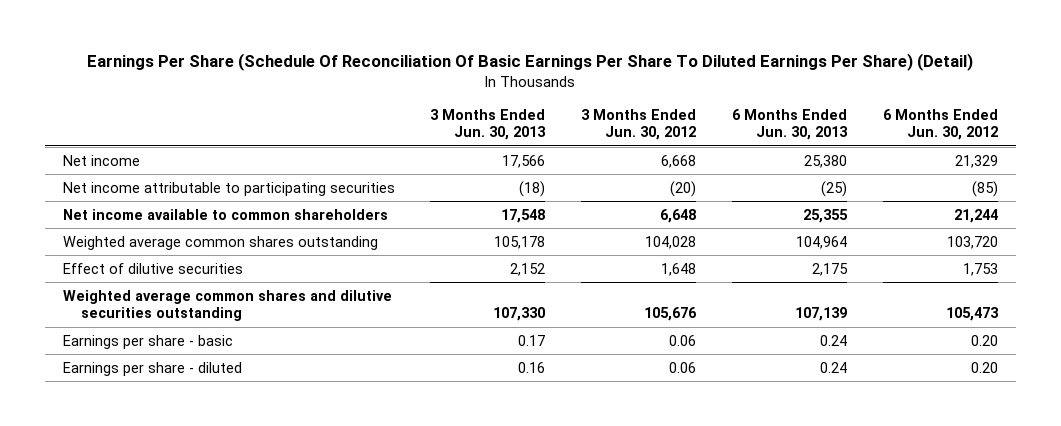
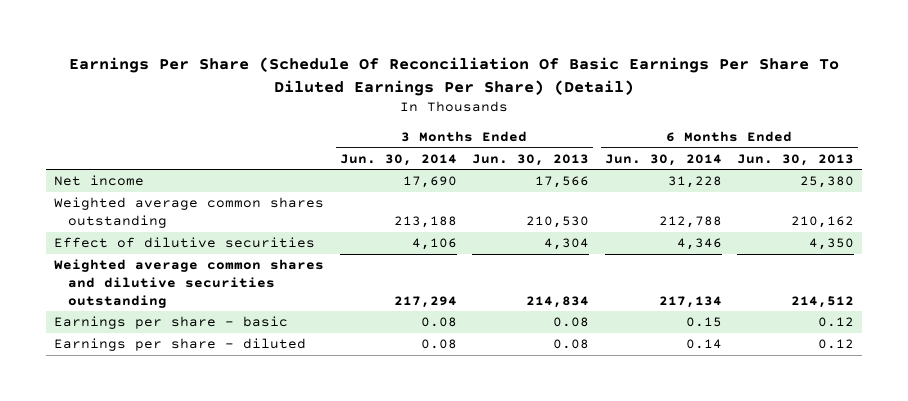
- | 3 Months Ended Jun. 30, 2013 | 3 Months Ended Jun. 30, 2012 | 6 Months Ended Jun. 30, 2013 | 6 Months Ended Jun. 30, 2012
+ | 3 Months Ended Jun. 30, 2014 | 3 Months Ended Jun. 30, 2013 | 6 Months Ended Jun. 30, 2014 | 6 Months Ended Jun. 30, 2013
- Net income attributable to participating securities | (18) | (20) | (25) | (85)
- Net income available to common shareholders | 17,548 | 6,648 | 25,355 | 21,244
- Weighted average common shares outstanding | 105,178 | 104,028 | 104,964 | 103,720
- Effect of dilutive securities | 2,152 | 1,648 | 2,175 | 1,753
- Weighted average common shares and dilutive securities outstanding | 107,330 | 105,676 | 107,139 | 105,473
- Earnings per share - basic | 0.17 | 0.06 | 0.24 | 0.20
- Earnings per share - diluted | 0.16 | 0.06 | 0.24 | 0.20
+ Weighted average common shares outstanding | 213,188 | 210,530 | 212,788 | 210,162
+ Effect of dilutive securities | 4,106 | 4,304 | 4,346 | 4,350
+ Weighted average common shares and dilutive securities outstanding | 217,294 | 214,834 | 217,134 | 214,512
+ Earnings per share - basic | 0.08 | 0.08 | 0.15 | 0.12
+ Earnings per share - diluted | 0.08 | 0.08 | 0.14 | 0.12

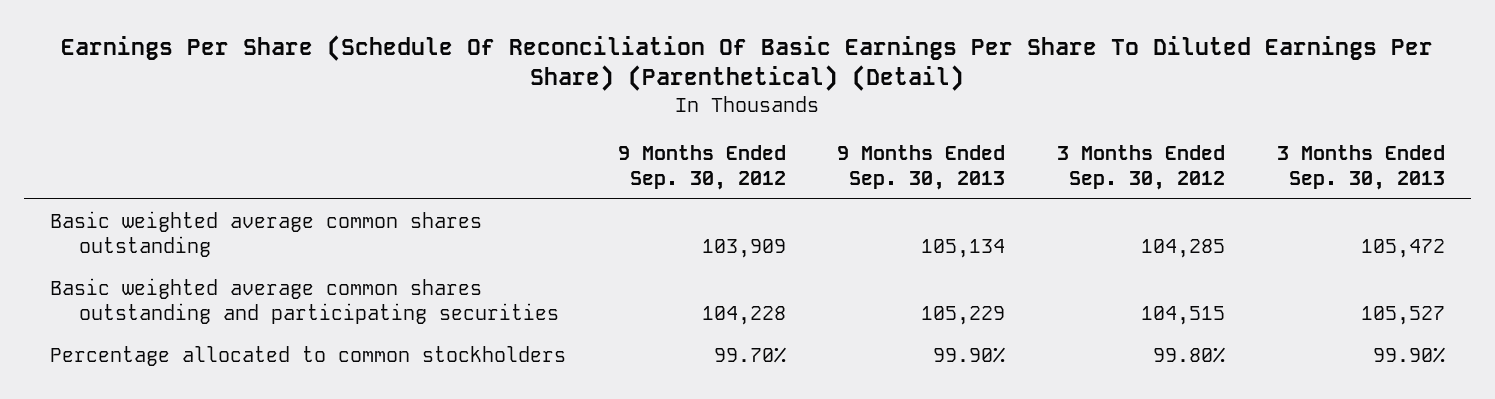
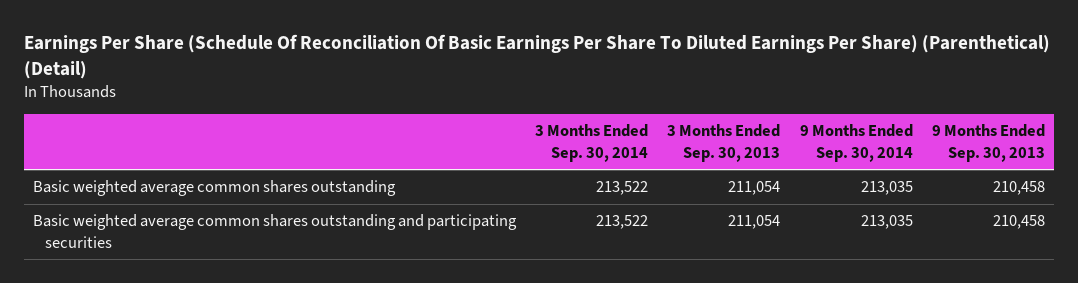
- | 9 Months Ended Sep. 30, 2012 | 9 Months Ended Sep. 30, 2013 | 3 Months Ended Sep. 30, 2012 | 3 Months Ended Sep. 30, 2013
+ | 3 Months Ended Sep. 30, 2014 | 3 Months Ended Sep. 30, 2013 | 9 Months Ended Sep. 30, 2014 | 9 Months Ended Sep. 30, 2013
- Basic weighted average common shares outstanding | 103,909 | 105,134 | 104,285 | 105,472
- Basic weighted average common shares outstanding and participating securities | 104,228 | 105,229 | 104,515 | 105,527
- Percentage allocated to common stockholders | 99.70% | 99.90% | 99.80% | 99.90%
+ Basic weighted average common shares outstanding | 213,522 | 211,054 | 213,035 | 210,458
+ Basic weighted average common shares outstanding and participating securities | 213,522 | 211,054 | 213,035 | 210,458

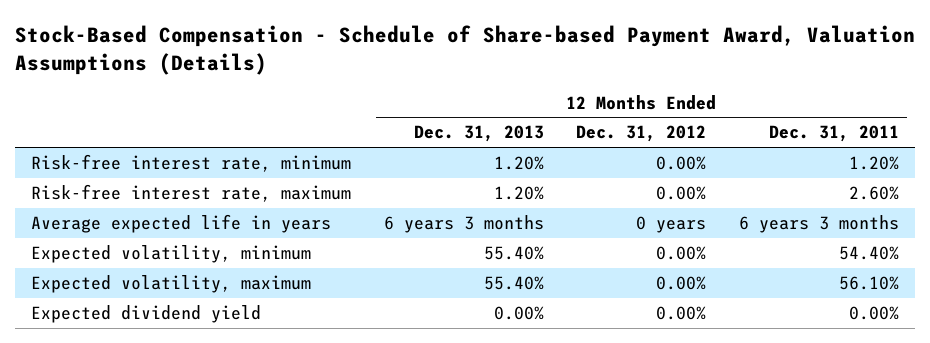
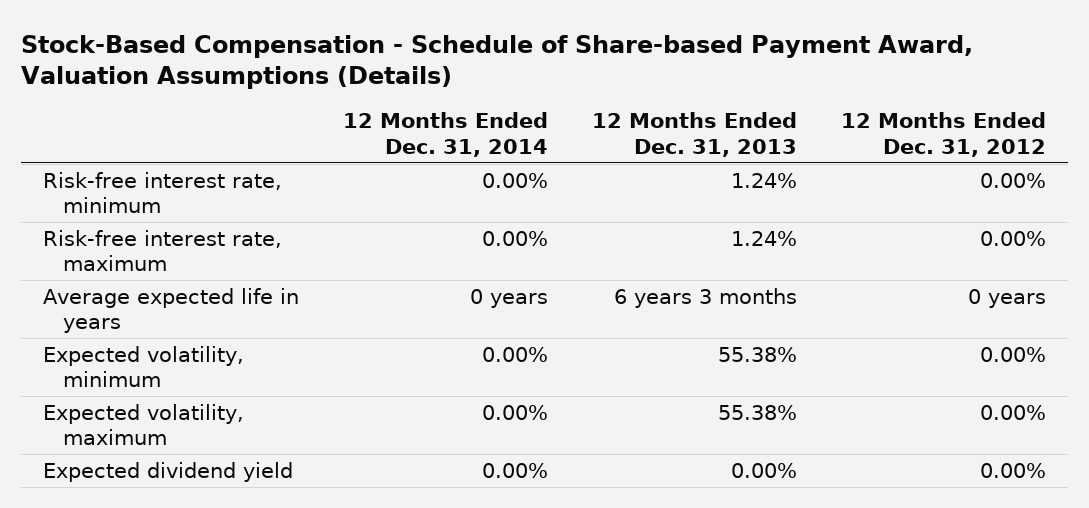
- | 12 Months Ended Dec. 31, 2013 | 12 Months Ended Dec. 31, 2012 | 12 Months Ended Dec. 31, 2011
+ | 12 Months Ended Dec. 31, 2014 | 12 Months Ended Dec. 31, 2013 | 12 Months Ended Dec. 31, 2012
- Risk-free interest rate, minimum | 1.20% | 0.00% | 1.20%
- Risk-free interest rate, maximum | 1.20% | 0.00% | 2.60%
+ Risk-free interest rate, minimum | 0.00% | 1.24% | 0.00%
+ Risk-free interest rate, maximum | 0.00% | 1.24% | 0.00%
- Expected volatility, minimum | 55.40% | 0.00% | 54.40%
- Expected volatility, maximum | 55.40% | 0.00% | 56.10%
+ Expected volatility, minimum | 0.00% | 55.38% | 0.00%
+ Expected volatility, maximum | 0.00% | 55.38% | 0.00%

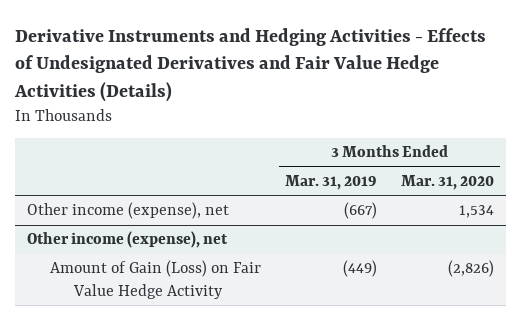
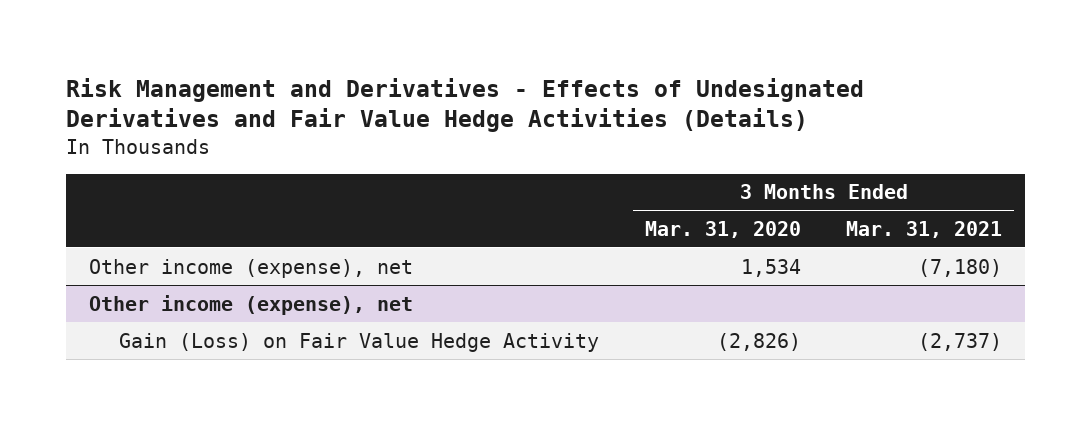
- Derivative Instruments and Hedging Activities - Effects of Undesignated Derivatives and Fair Value Hedge Activities (Details)
+ Risk Management and Derivatives - Effects of Undesignated Derivatives and Fair Value Hedge Activities (Details)
- | 3 Months Ended Mar. 31, 2019 | 3 Months Ended Mar. 31, 2020
+ | 3 Months Ended Mar. 31, 2020 | 3 Months Ended Mar. 31, 2021
@ Other income (expense), net
- Amount of Gain (Loss) on Fair Value Hedge Activity | (449) | (2,826)
+ Gain (Loss) on Fair Value Hedge Activity | (2,826) | (2,737)

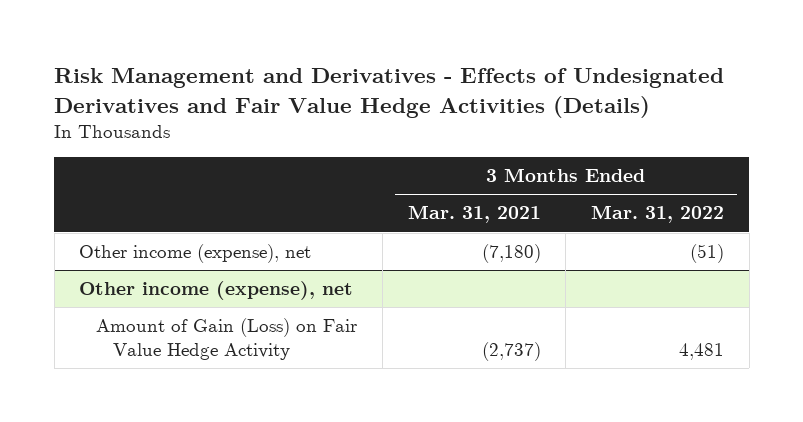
- | 3 Months Ended Mar. 31, 2020 | 3 Months Ended Mar. 31, 2021
+ | 3 Months Ended Mar. 31, 2021 | 3 Months Ended Mar. 31, 2022
@ Other income (expense), net
- Gain (Loss) on Fair Value Hedge Activity | (2,826) | (2,737)
+ Amount of Gain (Loss) on Fair Value Hedge Activity | (2,737) | 4,481

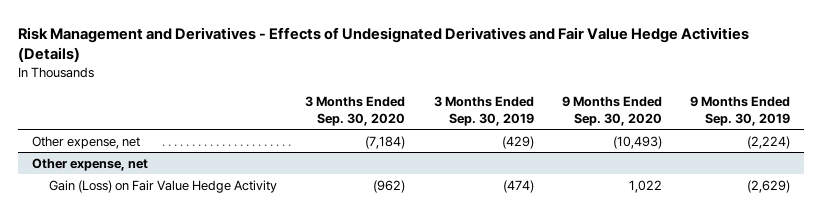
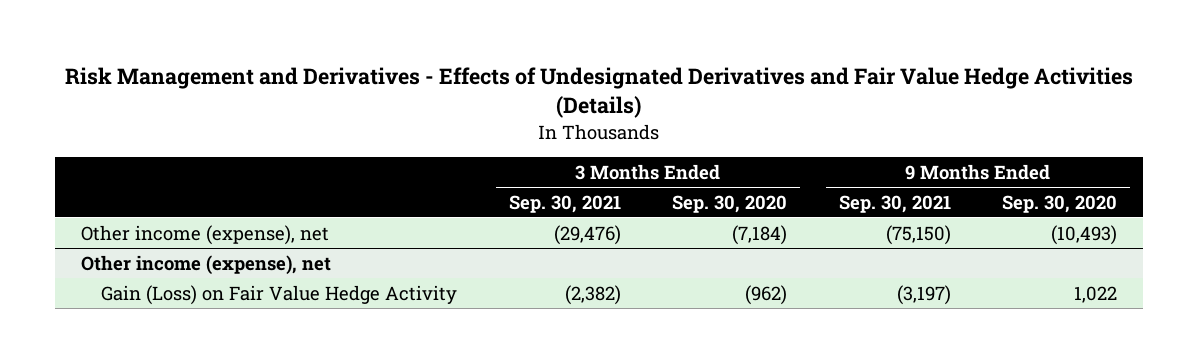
- | 3 Months Ended Sep. 30, 2020 | 3 Months Ended Sep. 30, 2019 | 9 Months Ended Sep. 30, 2020 | 9 Months Ended Sep. 30, 2019
+ | 3 Months Ended Sep. 30, 2021 | 3 Months Ended Sep. 30, 2020 | 9 Months Ended Sep. 30, 2021 | 9 Months Ended Sep. 30, 2020
- Other expense, net | (7,184) | (429) | (10,493) | (2,224)
- Other expense, net
+ Other income (expense), net | (29,476) | (7,184) | (75,150) | (10,493)
+ Other income (expense), net

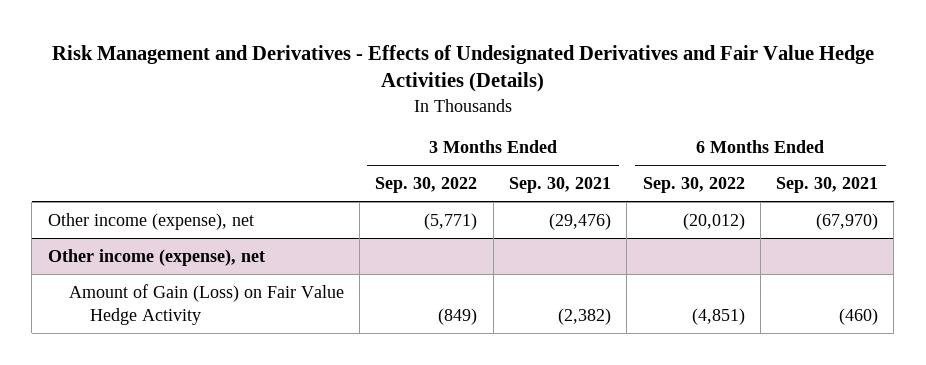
- | 3 Months Ended Sep. 30, 2021 | 3 Months Ended Sep. 30, 2020 | 9 Months Ended Sep. 30, 2021 | 9 Months Ended Sep. 30, 2020
+ | 3 Months Ended Sep. 30, 2022 | 3 Months Ended Sep. 30, 2021 | 6 Months Ended Sep. 30, 2022 | 6 Months Ended Sep. 30, 2021
@ Other income (expense), net
- Gain (Loss) on Fair Value Hedge Activity | (2,382) | (962) | (3,197) | 1,022
+ Amount of Gain (Loss) on Fair Value Hedge Activity | (849) | (2,382) | (4,851) | (460)

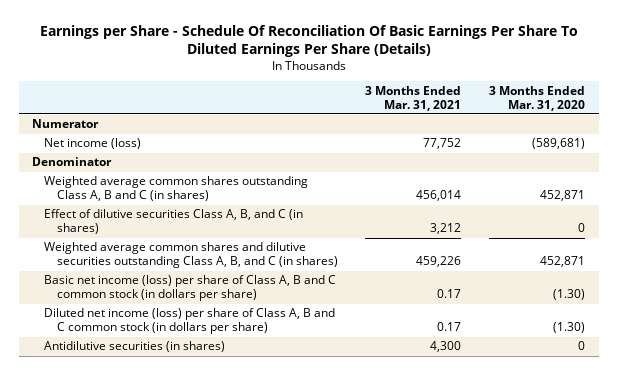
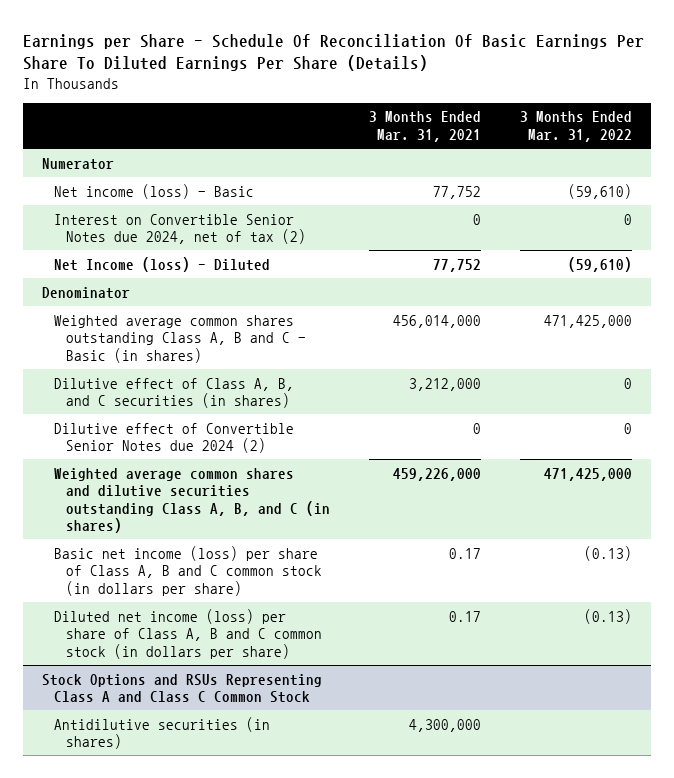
- | 3 Months Ended Mar. 31, 2021 | 3 Months Ended Mar. 31, 2020
+ | 3 Months Ended Mar. 31, 2021 | 3 Months Ended Mar. 31, 2022
- Net income (loss) | 77,752 | (589,681)
+ Net income (loss) - Basic | 77,752 | (59,610)
+ Interest on Convertible Senior Notes due 2024, net of tax (2) | 0 | 0
+ Net Income (loss) - Diluted | 77,752 | (59,610)
- Weighted average common shares outstanding Class A, B and C (in shares) | 456,014 | 452,871
- Effect of dilutive securities Class A, B, and C (in shares) | 3,212 | 0
- Weighted average common shares and dilutive securities outstanding Class A, B, and C (in shares) | 459,226 | 452,871
+ Weighted average common shares outstanding Class A, B and C - Basic (in shares) | 456,014,000 | 471,425,000
+ Dilutive effect of Class A, B, and C securities (in shares) | 3,212,000 | 0
+ Dilutive effect of Convertible Senior Notes due 2024 (2) | 0 | 0
+ Weighted average common shares and dilutive securities outstanding Class A, B, and C (in shares) | 459,226,000 | 471,425,000
- Antidilutive securities (in shares) | 4,300 | 0
+ Stock Options and RSUs Representing Class A and Class C Common Stock
+ Antidilutive securities (in shares) | 4,300,000 |

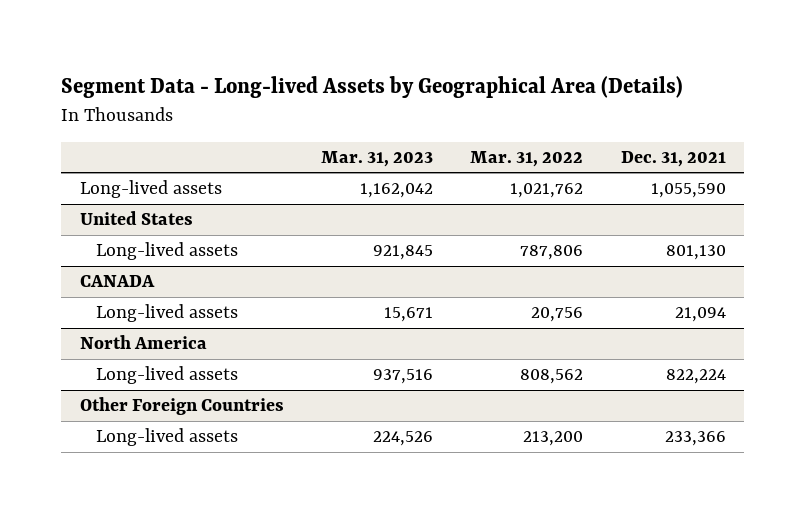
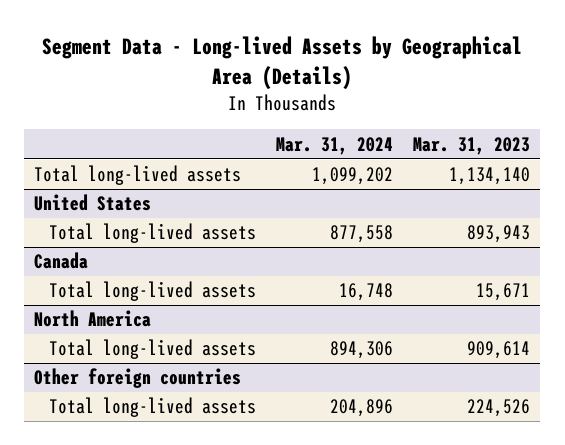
- | Mar. 31, 2023 | Mar. 31, 2022 | Dec. 31, 2021
+ | Mar. 31, 2024 | Mar. 31, 2023
- Long-lived assets | 1,162,042 | 1,021,762 | 1,055,590
+ Total long-lived assets | 1,099,202 | 1,134,140
@ United States
- Long-lived assets | 921,845 | 787,806 | 801,130
- CANADA
- Long-lived assets | 15,671 | 20,756 | 21,094
@ United States
+ Total long-lived assets | 877,558 | 893,943
+ Canada
+ Total long-lived assets | 16,748 | 15,671
@ North America
- Long-lived assets | 937,516 | 808,562 | 822,224
- Other Foreign Countries
- Long-lived assets | 224,526 | 213,200 | 233,366
@ North America
+ Total long-lived assets | 894,306 | 909,614
+ Other foreign countries
+ Total long-lived assets | 204,896 | 224,526

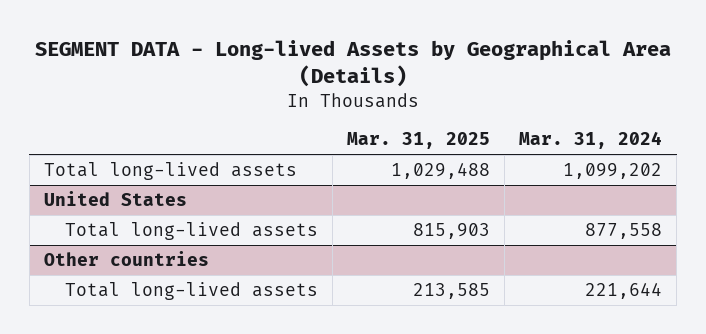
- Segment Data - Long-lived Assets by Geographical Area (Details)
+ SEGMENT DATA - Long-lived Assets by Geographical Area (Details)
- | Mar. 31, 2024 | Mar. 31, 2023
+ | Mar. 31, 2025 | Mar. 31, 2024
- Canada
- Total long-lived assets | 16,748 | 15,671
- North America
- Total long-lived assets | 894,306 | 909,614
- Other foreign countries
- Total long-lived assets | 204,896 | 224,526
+ Other countries
+ Total long-lived assets | 213,585 | 221,644

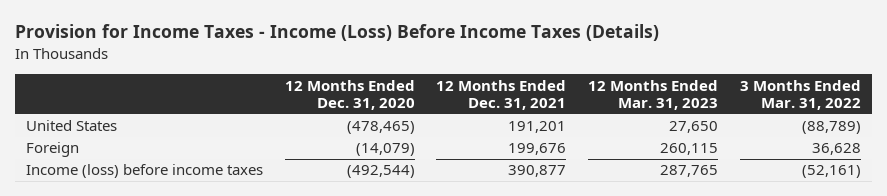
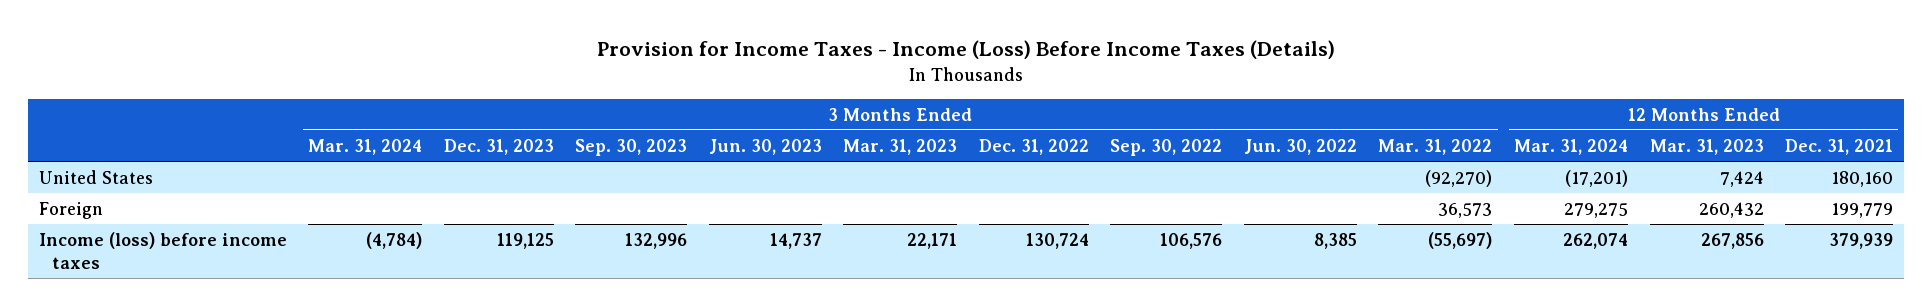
- | 12 Months Ended Dec. 31, 2020 | 12 Months Ended Dec. 31, 2021 | 12 Months Ended Mar. 31, 2023 | 3 Months Ended Mar. 31, 2022
+ | 3 Months Ended Mar. 31, 2024 | 3 Months Ended Dec. 31, 2023 | 3 Months Ended Sep. 30, 2023 | 3 Months Ended Jun. 30, 2023 | 3 Months Ended Mar. 31, 2023 | 3 Months Ended Dec. 31, 2022 | 3 Months Ended Sep. 30, 2022 | 3 Months Ended Jun. 30, 2022 | 3 Months Ended Mar. 31, 2022 | 12 Months Ended Mar. 31, 2024 | 12 Months Ended Mar. 31, 2023 | 12 Months Ended Dec. 31, 2021
- United States | (478,465) | 191,201 | 27,650 | (88,789)
- Foreign | (14,079) | 199,676 | 260,115 | 36,628
- Income (loss) before income taxes | (492,544) | 390,877 | 287,765 | (52,161)
+ United States | | | | | | | | | (92,270) | (17,201) | 7,424 | 180,160
+ Foreign | | | | | | | | | 36,573 | 279,275 | 260,432 | 199,779
+ Income (loss) before income taxes | (4,784) | 119,125 | 132,996 | 14,737 | 22,171 | 130,724 | 106,576 | 8,385 | (55,697) | 262,074 | 267,856 | 379,939

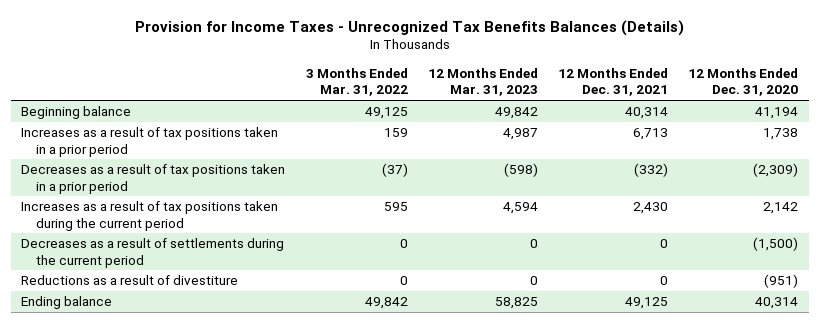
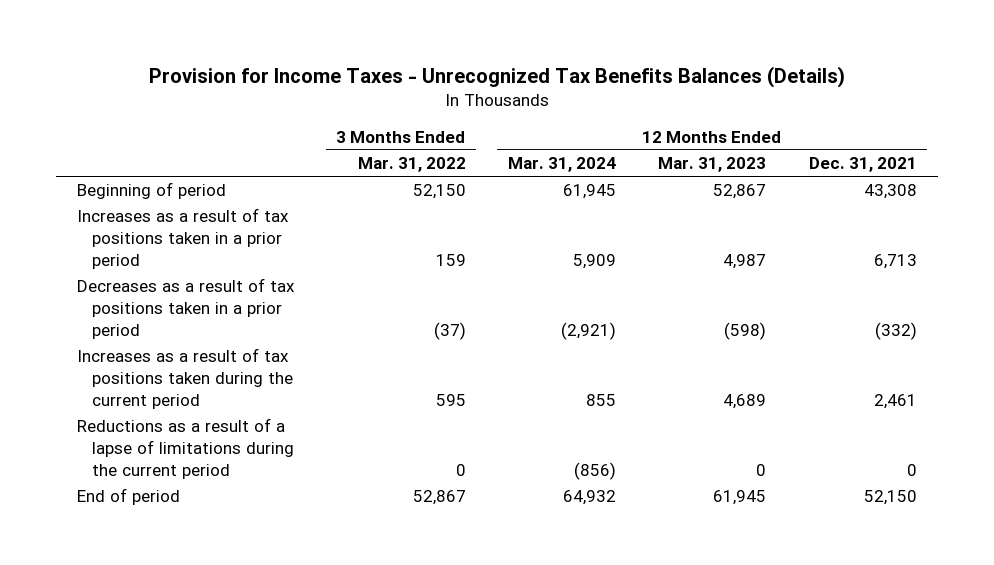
- | 3 Months Ended Mar. 31, 2022 | 12 Months Ended Mar. 31, 2023 | 12 Months Ended Dec. 31, 2021 | 12 Months Ended Dec. 31, 2020
+ | 3 Months Ended Mar. 31, 2022 | 12 Months Ended Mar. 31, 2024 | 12 Months Ended Mar. 31, 2023 | 12 Months Ended Dec. 31, 2021
- Beginning balance | 49,125 | 49,842 | 40,314 | 41,194
+ Beginning of period | 52,150 | 61,945 | 52,867 | 43,308
- Increases as a result of tax positions taken during the current period | 595 | 4,594 | 2,430 | 2,142
- Decreases as a result of settlements during the current period | 0 | 0 | 0 | (1,500)
- Reductions as a result of divestiture | 0 | 0 | 0 | (951)
- Ending balance | 49,842 | 58,825 | 49,125 | 40,314
+ Increases as a result of tax positions taken during the current period | 595 | 855 | 4,689 | 2,461
+ Reductions as a result of a lapse of limitations during the current period | 0 | (856) | 0 | 0
+ End of period | 52,867 | 64,932 | 61,945 | 52,150

